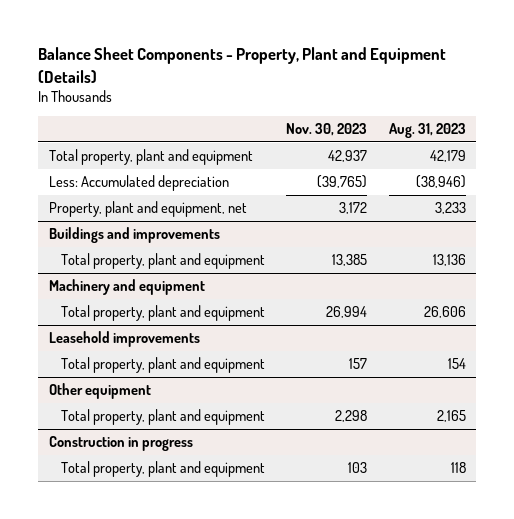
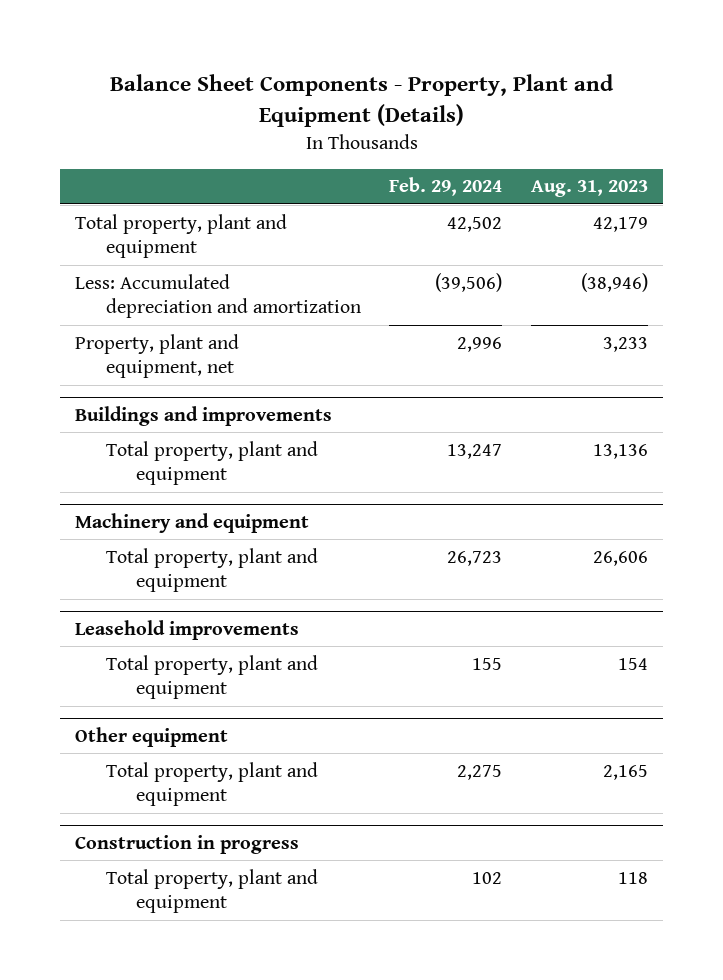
- | Nov. 30, 2023 | Aug. 31, 2023
+ | Feb. 29, 2024 | Aug. 31, 2023
- Less: Accumulated depreciation | (39,765) | (38,946)
+ Less: Accumulated depreciation and amortization | (39,506) | (38,946)

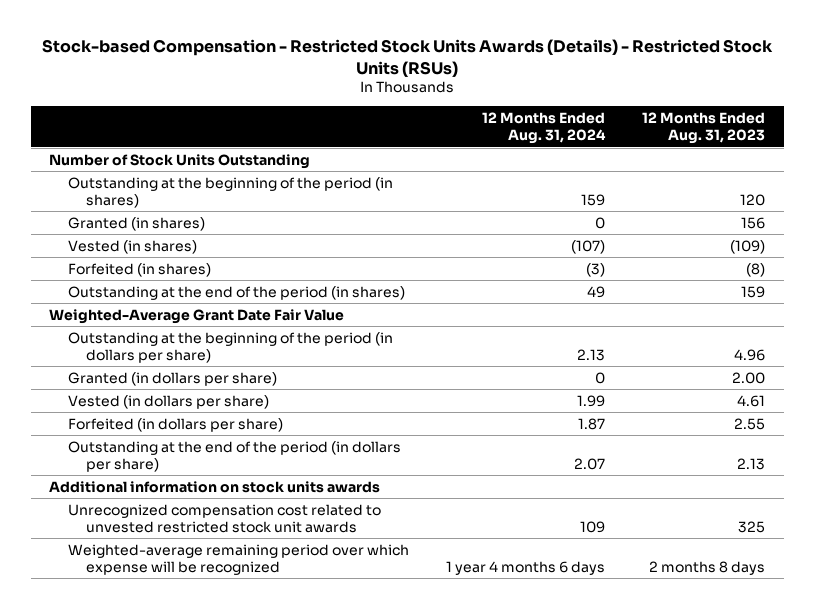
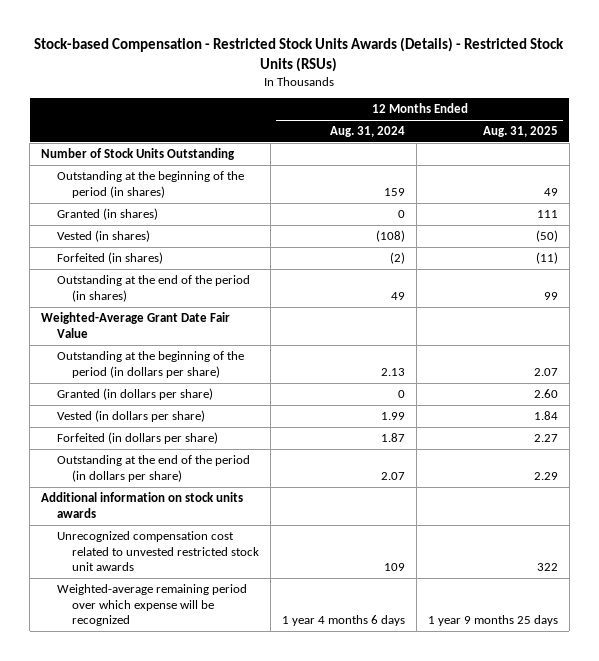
- | 12 Months Ended Aug. 31, 2024 | 12 Months Ended Aug. 31, 2023
+ | 12 Months Ended Aug. 31, 2024 | 12 Months Ended Aug. 31, 2025
- Vested (in shares) | (107) | (109)
- Forfeited (in shares) | (3) | (8)
+ Vested (in shares) | (108) | (50)
+ Forfeited (in shares) | (2) | (11)

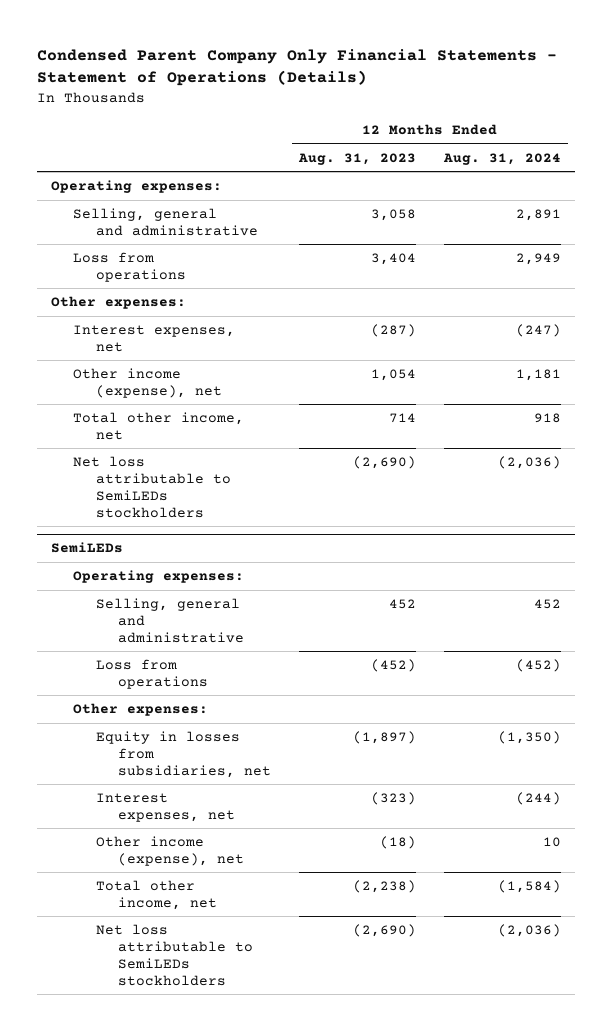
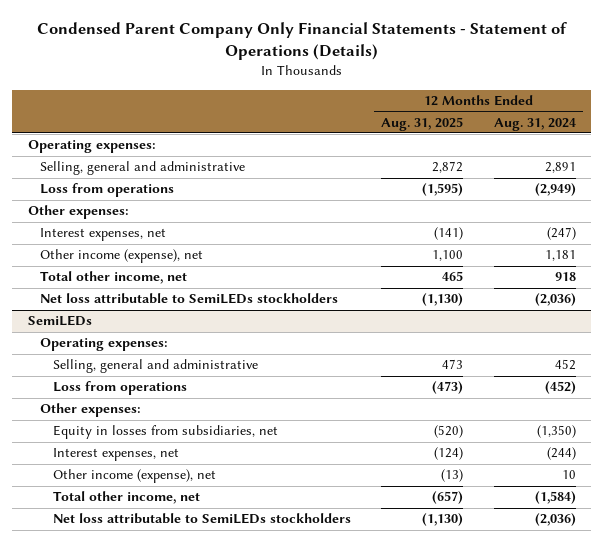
- | 12 Months Ended Aug. 31, 2023 | 12 Months Ended Aug. 31, 2024
+ | 12 Months Ended Aug. 31, 2025 | 12 Months Ended Aug. 31, 2024
- Loss from operations | 3,404 | 2,949
+ Loss from operations | (1,595) | (2,949)

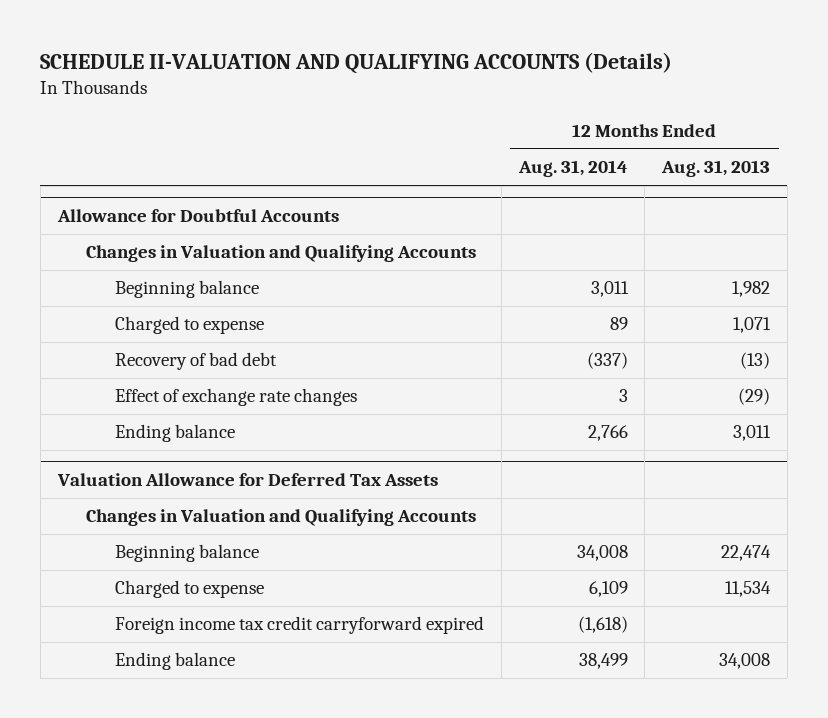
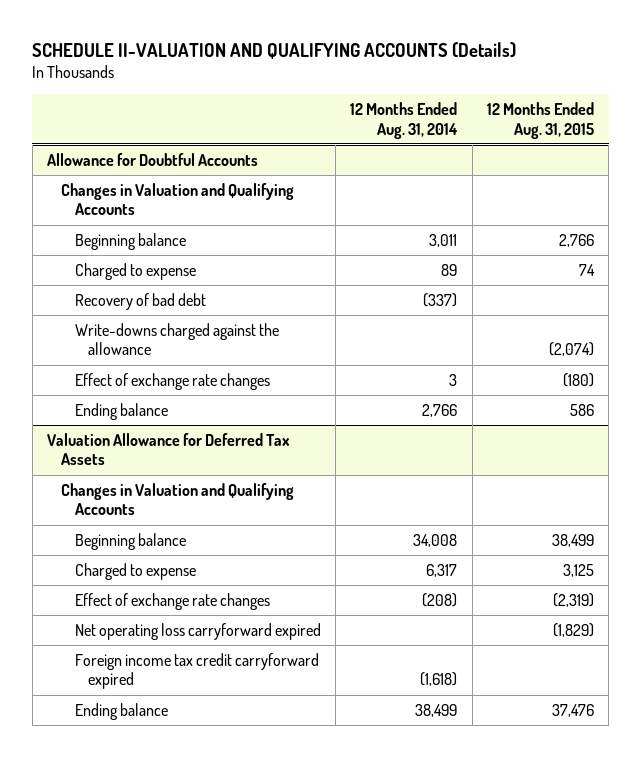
- | 12 Months Ended Aug. 31, 2014 | 12 Months Ended Aug. 31, 2013
+ | 12 Months Ended Aug. 31, 2014 | 12 Months Ended Aug. 31, 2015
@ Allowance for Doubtful Accounts
+ Write-downs charged against the allowance | | (2,074)
@ Valuation Allowance for Deferred Tax Assets
- Charged to expense | 6,109 | 11,534
+ Charged to expense | 6,317 | 3,125
+ Effect of exchange rate changes | (208) | (2,319)
+ Net operating loss carryforward expired | | (1,829)

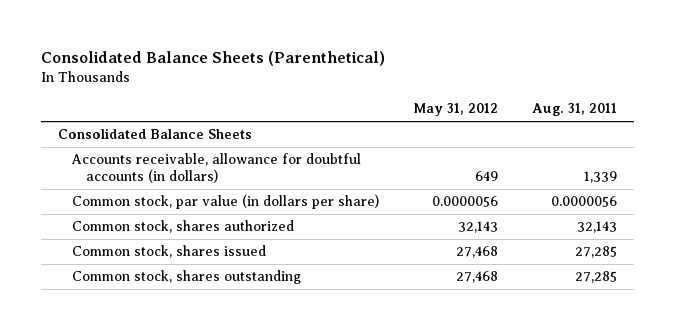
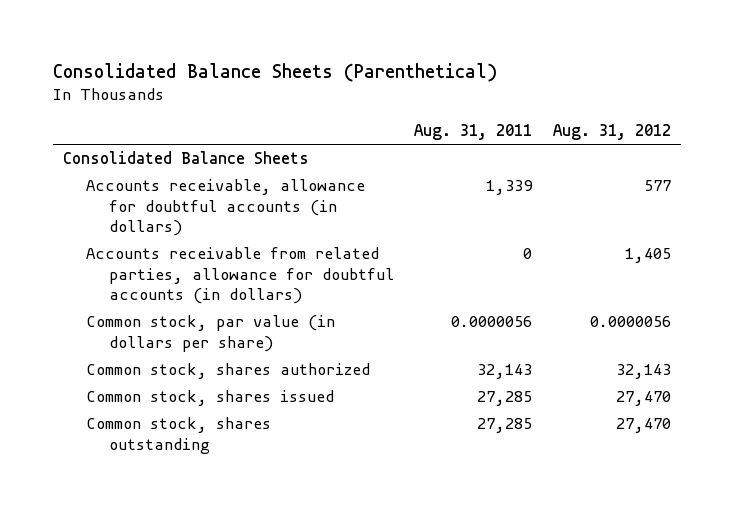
- | May 31, 2012 | Aug. 31, 2011
+ | Aug. 31, 2011 | Aug. 31, 2012
+ Accounts receivable from related parties, allowance for doubtful accounts (in dollars) | 0 | 1,405

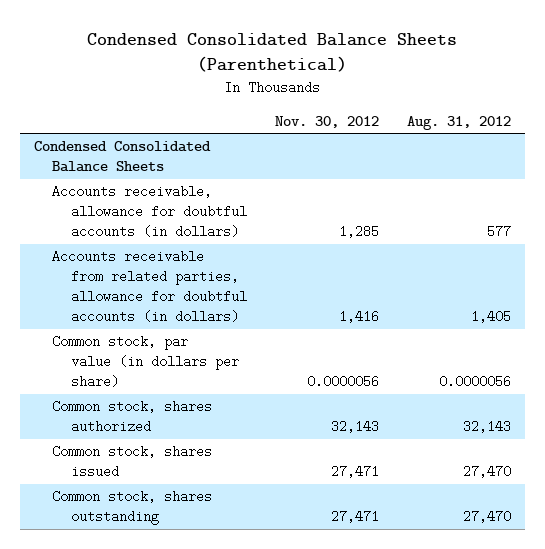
- Consolidated Balance Sheets (Parenthetical)
+ Condensed Consolidated Balance Sheets (Parenthetical)
- | Aug. 31, 2011 | Aug. 31, 2012
+ | Nov. 30, 2012 | Aug. 31, 2012
- Consolidated Balance Sheets
+ Condensed Consolidated Balance Sheets

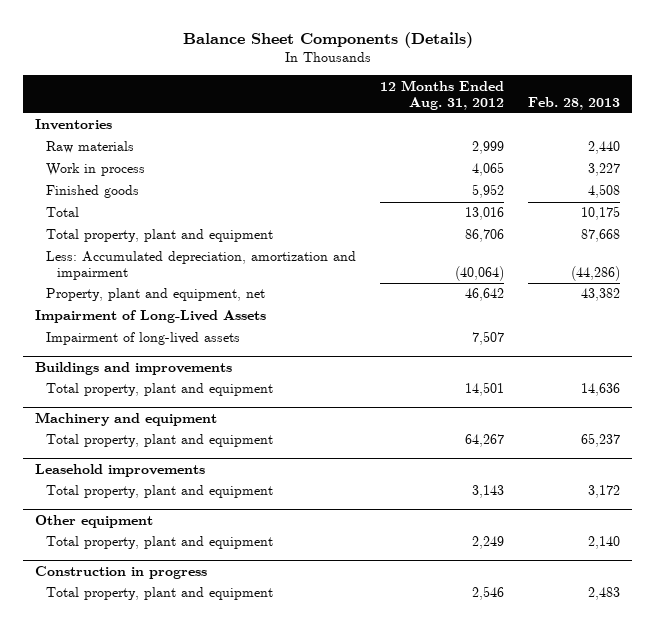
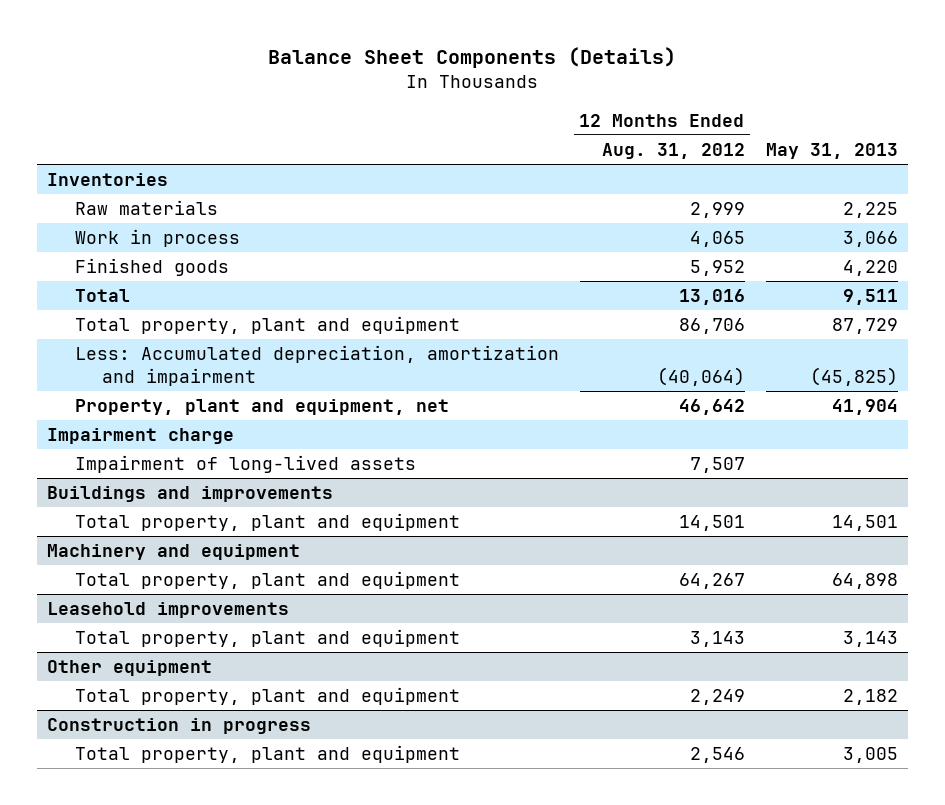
- | 12 Months Ended Aug. 31, 2012 | Feb. 28, 2013
+ | 12 Months Ended Aug. 31, 2012 | May 31, 2013
- Impairment of Long-Lived Assets
+ Impairment charge

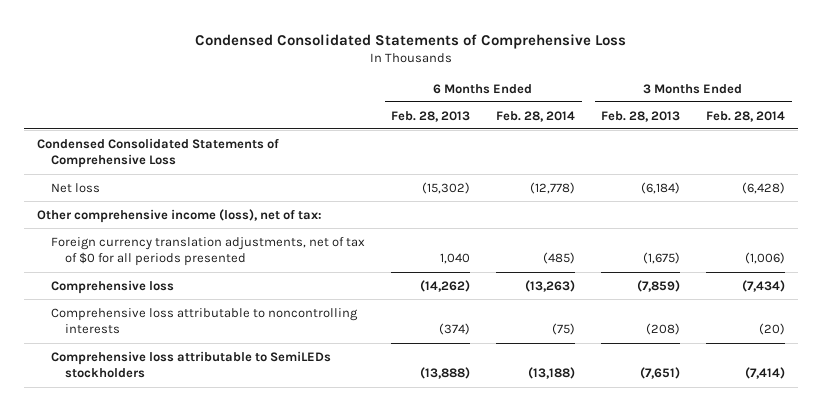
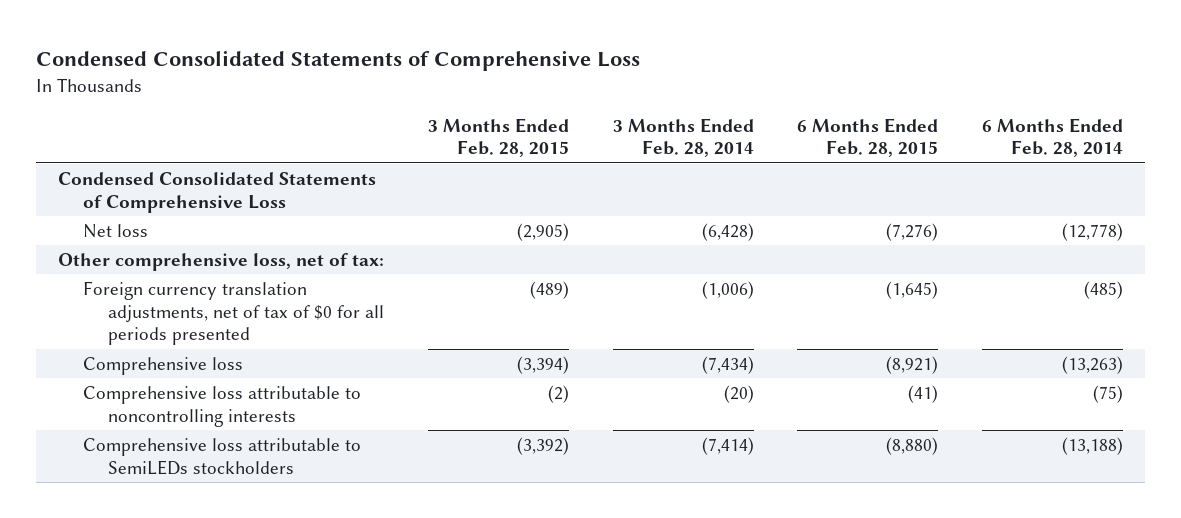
- | 6 Months Ended Feb. 28, 2013 | 6 Months Ended Feb. 28, 2014 | 3 Months Ended Feb. 28, 2013 | 3 Months Ended Feb. 28, 2014
+ | 3 Months Ended Feb. 28, 2015 | 3 Months Ended Feb. 28, 2014 | 6 Months Ended Feb. 28, 2015 | 6 Months Ended Feb. 28, 2014
- Other comprehensive income (loss), net of tax:
+ Other comprehensive loss, net of tax:

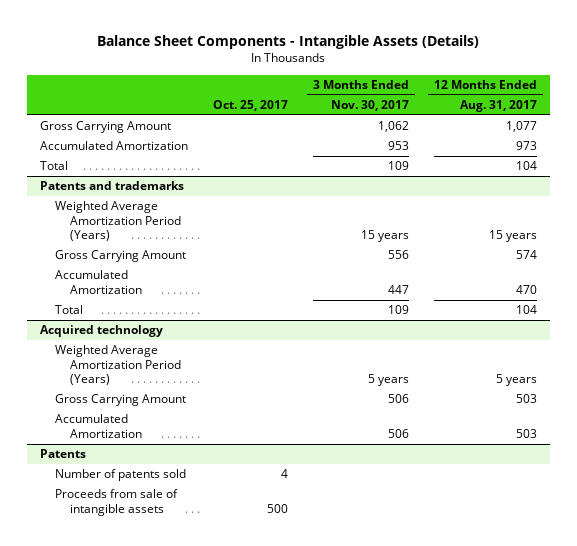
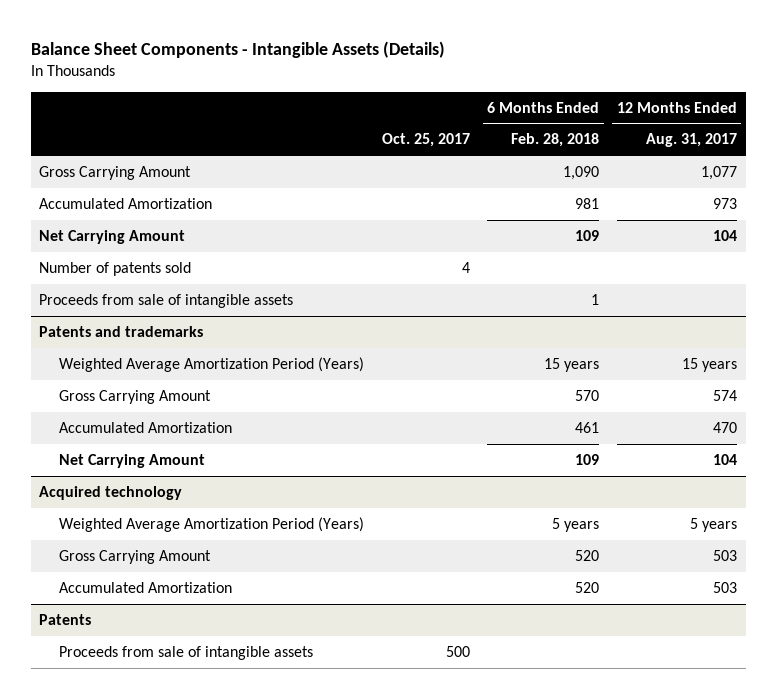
- | Oct. 25, 2017 | 3 Months Ended Nov. 30, 2017 | 12 Months Ended Aug. 31, 2017
+ | Oct. 25, 2017 | 6 Months Ended Feb. 28, 2018 | 12 Months Ended Aug. 31, 2017
- Total | | 109 | 104
+ Net Carrying Amount | | 109 | 104
+ Number of patents sold | 4 | |
+ Proceeds from sale of intangible assets | | 1 |
@ Patents and trademarks
- Total | | 109 | 104
+ Net Carrying Amount | | 109 | 104
@ Patents
- Number of patents sold | 4 | |

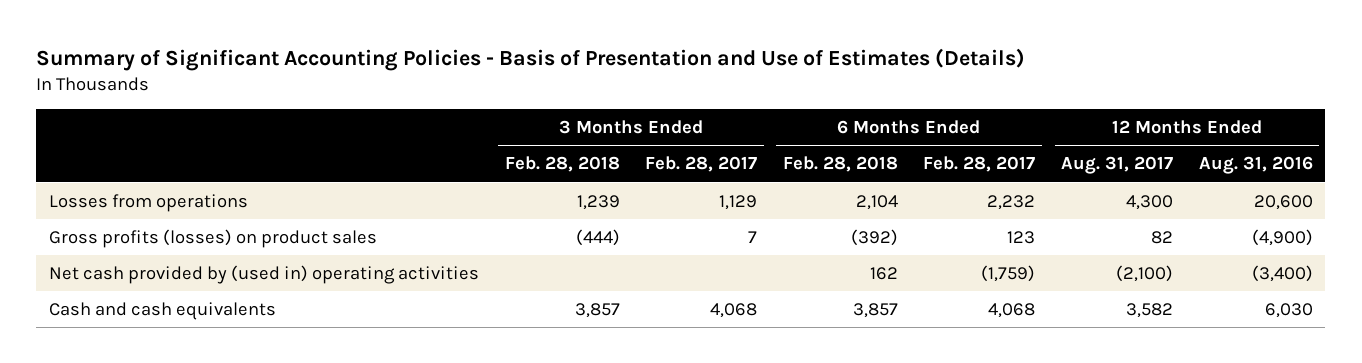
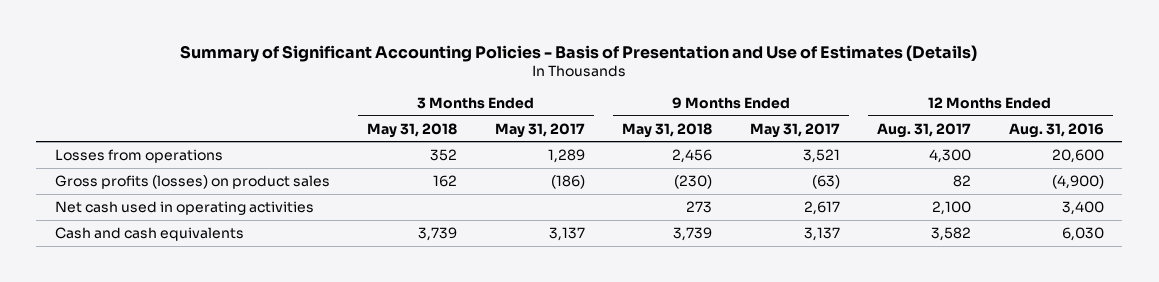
- | 3 Months Ended Feb. 28, 2018 | 3 Months Ended Feb. 28, 2017 | 6 Months Ended Feb. 28, 2018 | 6 Months Ended Feb. 28, 2017 | 12 Months Ended Aug. 31, 2017 | 12 Months Ended Aug. 31, 2016
+ | 3 Months Ended May 31, 2018 | 3 Months Ended May 31, 2017 | 9 Months Ended May 31, 2018 | 9 Months Ended May 31, 2017 | 12 Months Ended Aug. 31, 2017 | 12 Months Ended Aug. 31, 2016
- Net cash provided by (used in) operating activities | | | 162 | (1,759) | (2,100) | (3,400)
+ Net cash used in operating activities | | | 273 | 2,617 | 2,100 | 3,400

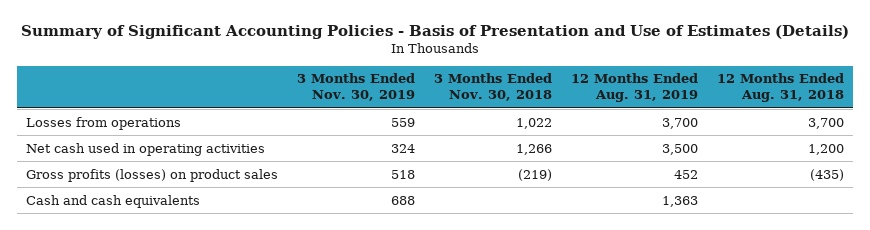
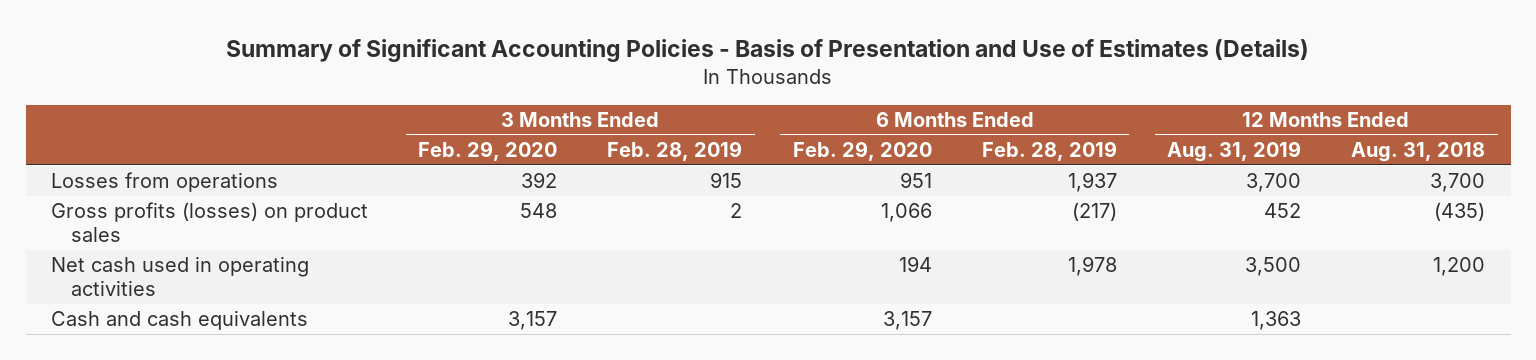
- | 3 Months Ended Nov. 30, 2019 | 3 Months Ended Nov. 30, 2018 | 12 Months Ended Aug. 31, 2019 | 12 Months Ended Aug. 31, 2018
+ | 3 Months Ended Feb. 29, 2020 | 3 Months Ended Feb. 28, 2019 | 6 Months Ended Feb. 29, 2020 | 6 Months Ended Feb. 28, 2019 | 12 Months Ended Aug. 31, 2019 | 12 Months Ended Aug. 31, 2018
moved down: Net cash used in operating activities | | | 194 | 1,978 | 3,500 | 1,200

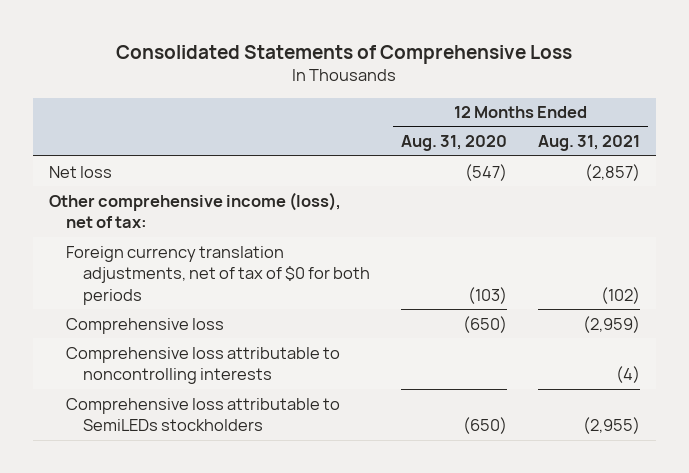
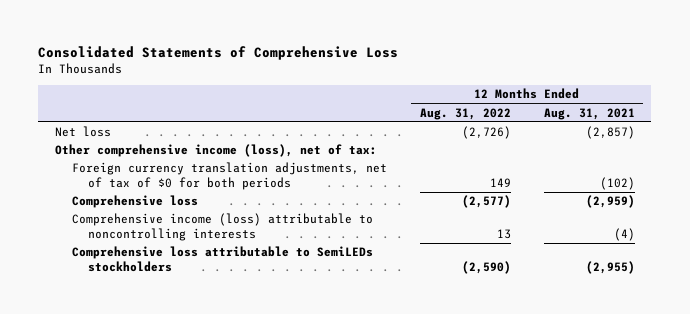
- | 12 Months Ended Aug. 31, 2020 | 12 Months Ended Aug. 31, 2021
+ | 12 Months Ended Aug. 31, 2022 | 12 Months Ended Aug. 31, 2021
- Comprehensive loss attributable to noncontrolling interests | | (4)
+ Comprehensive income (loss) attributable to noncontrolling interests | 13 | (4)

